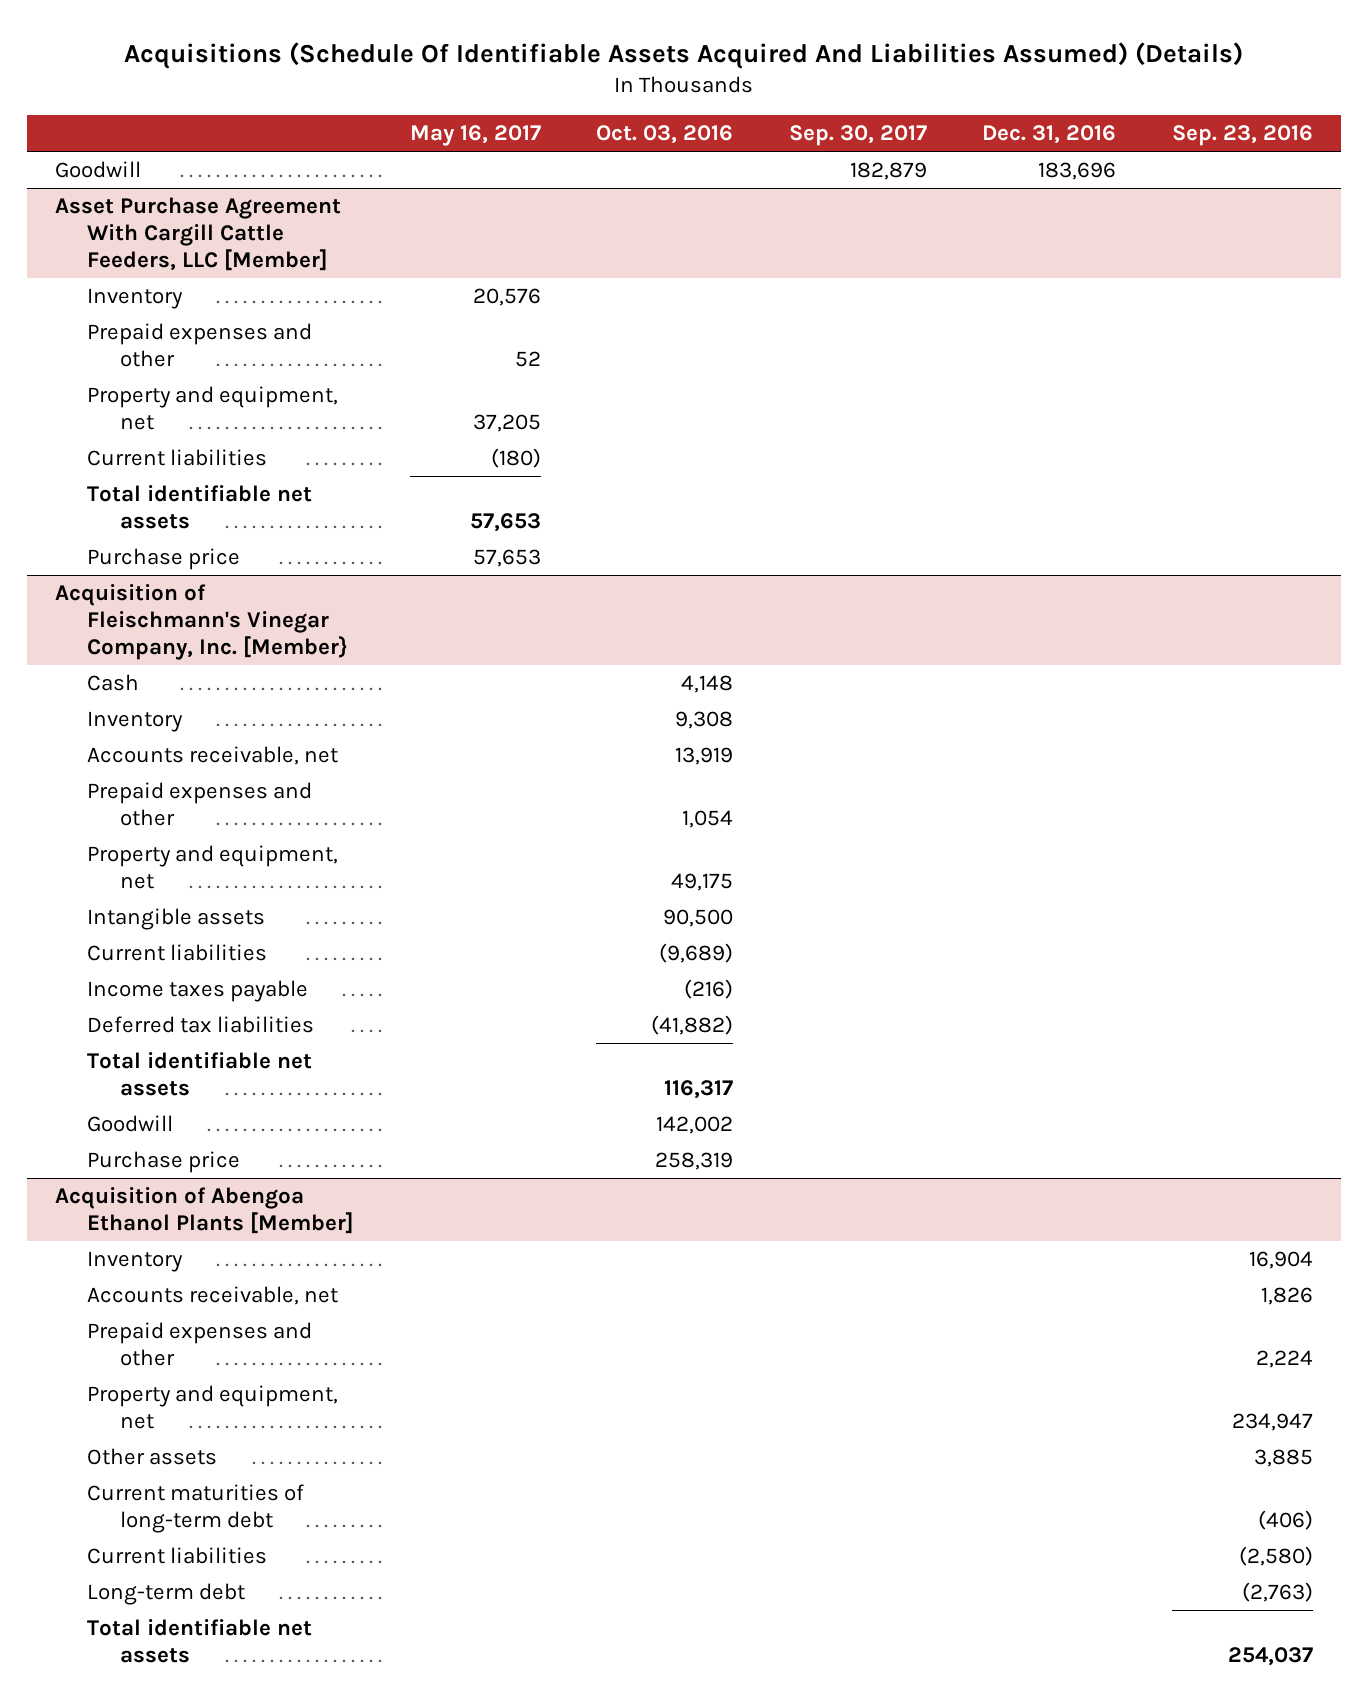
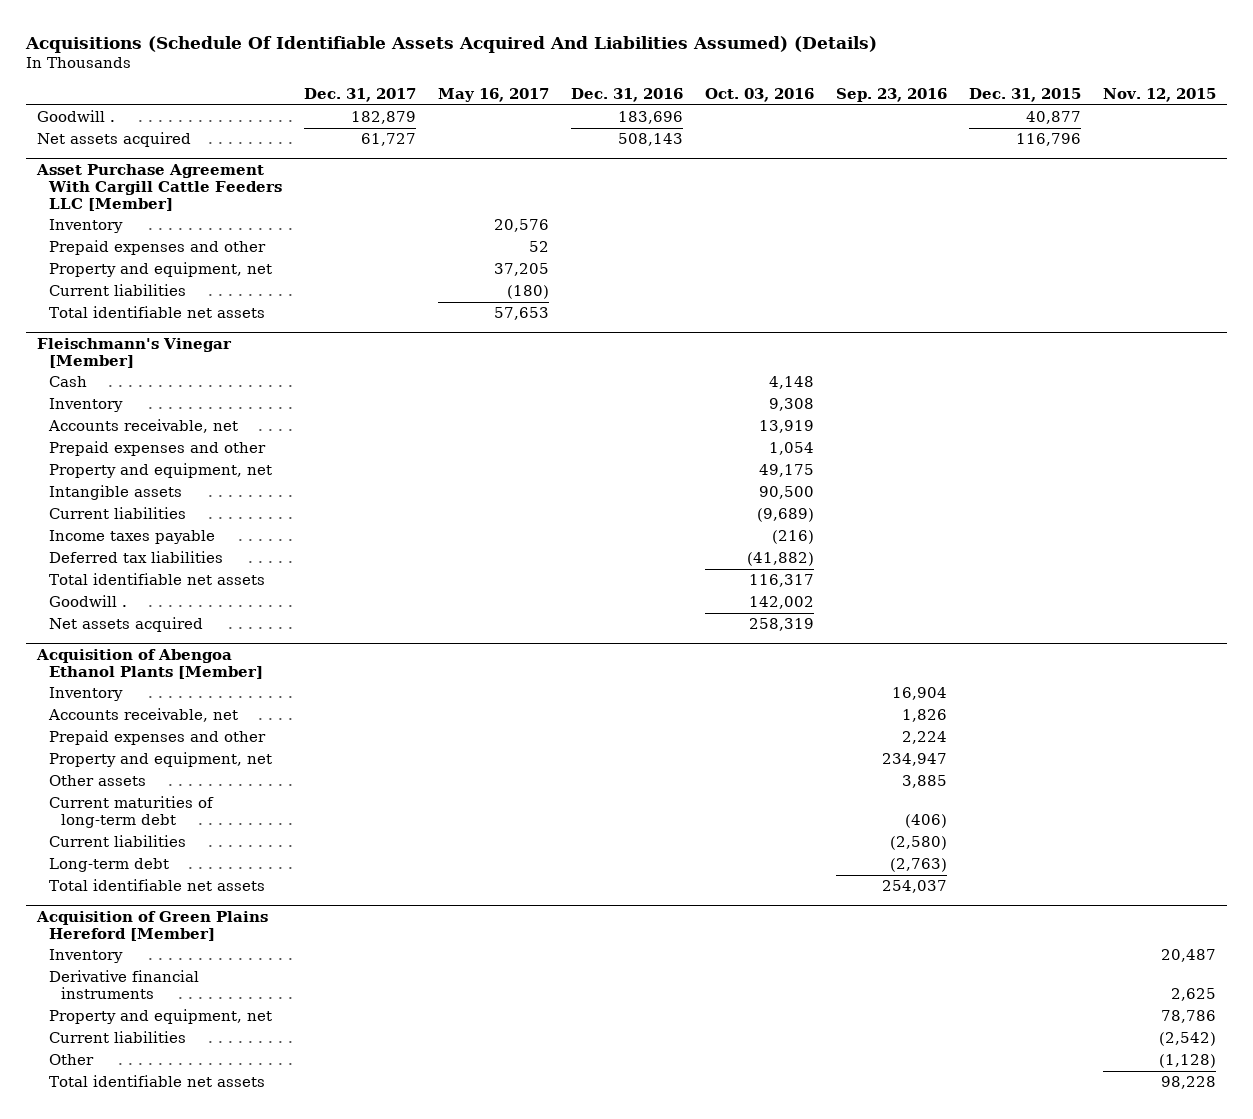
- | May 16, 2017 | Oct. 03, 2016 | Sep. 30, 2017 | Dec. 31, 2016 | Sep. 23, 2016
+ | Dec. 31, 2017 | May 16, 2017 | Dec. 31, 2016 | Oct. 03, 2016 | Sep. 23, 2016 | Dec. 31, 2015 | Nov. 12, 2015
- Goodwill | | | 182,879 | 183,696 |
- Asset Purchase Agreement With Cargill Cattle Feeders, LLC [Member]
+ Goodwill . | 182,879 | | 183,696 | | | 40,877 |
+ Net assets acquired | 61,727 | | 508,143 | | | 116,796 |
+ Asset Purchase Agreement With Cargill Cattle Feeders LLC [Member]
- Purchase price | 57,653 | | | |
- Acquisition of Fleischmann's Vinegar Company, Inc. [Member}
+ Fleischmann's Vinegar [Member]
- Goodwill | | 142,002 | | |
- Purchase price | | 258,319 | | |
+ Goodwill . | | | | 142,002 | | |
+ Net assets acquired | | | | 258,319 | | |
+ Acquisition of Green Plains Hereford [Member]
+ Inventory | | | | | | | 20,487
+ Derivative financial instruments | | | | | | | 2,625
+ Property and equipment, net | | | | | | | 78,786
+ Current liabilities | | | | | | | (2,542)
+ Other | | | | | | | (1,128)
+ Total identifiable net assets | | | | | | | 98,228

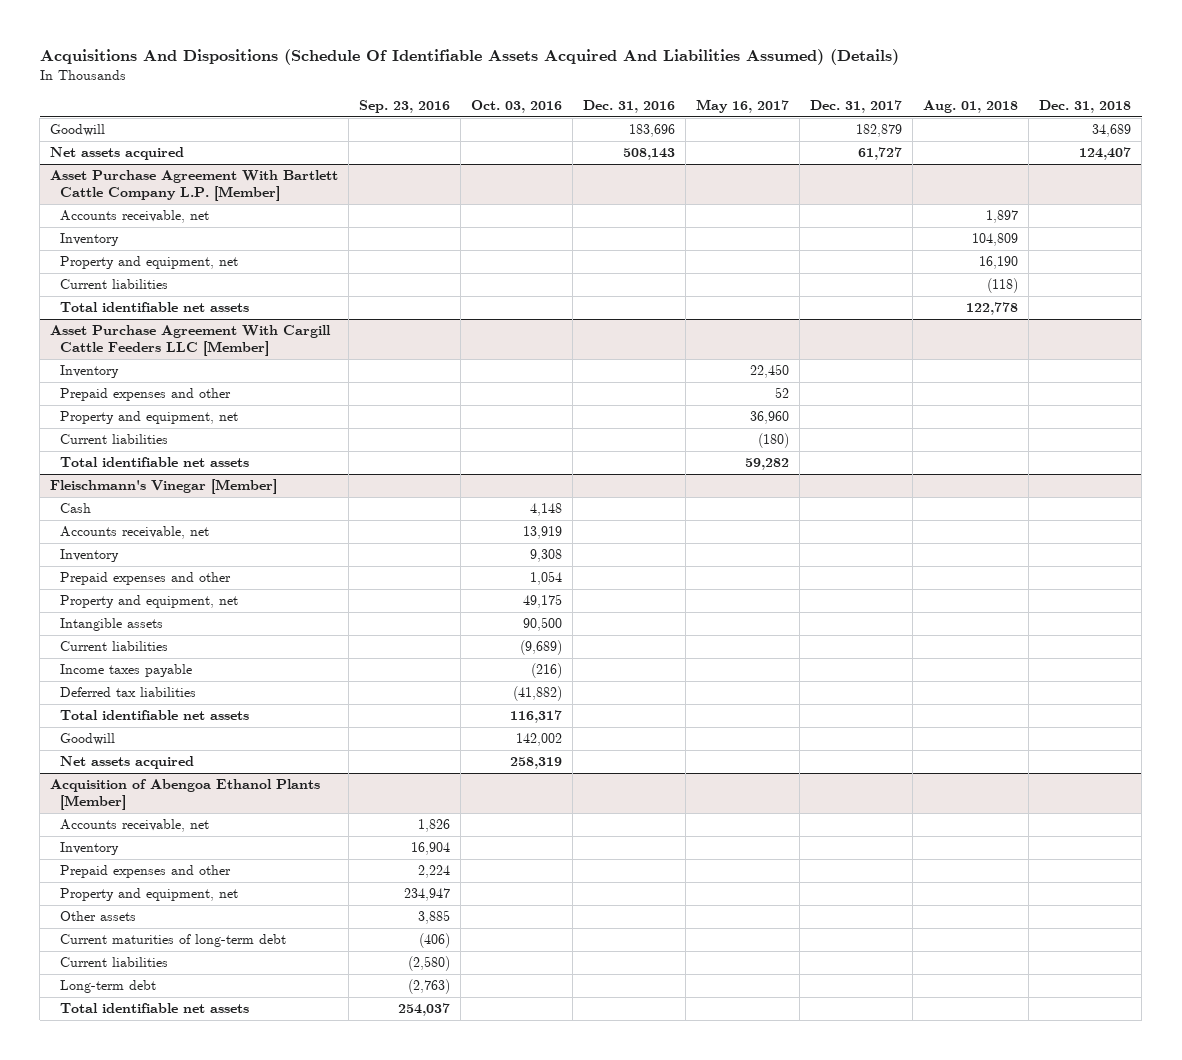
- Acquisitions (Schedule Of Identifiable Assets Acquired And Liabilities Assumed) (Details)
+ Acquisitions And Dispositions (Schedule Of Identifiable Assets Acquired And Liabilities Assumed) (Details)
- | Dec. 31, 2017 | May 16, 2017 | Dec. 31, 2016 | Oct. 03, 2016 | Sep. 23, 2016 | Dec. 31, 2015 | Nov. 12, 2015
+ | Sep. 23, 2016 | Oct. 03, 2016 | Dec. 31, 2016 | May 16, 2017 | Dec. 31, 2017 | Aug. 01, 2018 | Dec. 31, 2018
- Goodwill . | 182,879 | | 183,696 | | | 40,877 |
+ Goodwill | | | 183,696 | | 182,879 | | 34,689
+ Asset Purchase Agreement With Bartlett Cattle Company L.P. [Member]
+ Accounts receivable, net | | | | | | 1,897 |
+ Inventory | | | | | | 104,809 |
+ Property and equipment, net | | | | | | 16,190 |
+ Current liabilities | | | | | | (118) |
+ Total identifiable net assets | | | | | | 122,778 |
@ Asset Purchase Agreement With Cargill Cattle Feeders LLC [Member]
- Inventory | | 20,576 | | | | |
+ Inventory | | | | 22,450 | | |
- Property and equipment, net | | 37,205 | | | | |
+ Property and equipment, net | | | | 36,960 | | |
- Total identifiable net assets | | 57,653 | | | | |
+ Total identifiable net assets | | | | 59,282 | | |
@ Fleischmann's Vinegar [Member]
moved down: Inventory | | 9,308 | | | | |
- Goodwill . | | | | 142,002 | | |
+ Goodwill | | 142,002 | | | | |
@ Acquisition of Abengoa Ethanol Plants [Member]
moved down: Inventory | 16,904 | | | | | |
- Acquisition of Green Plains Hereford [Member]
- Inventory | | | | | | | 20,487
- Derivative financial instruments | | | | | | | 2,625
- Property and equipment, net | | | | | | | 78,786
- Current liabilities | | | | | | | (2,542)
- Other | | | | | | | (1,128)
- Total identifiable net assets | | | | | | | 98,228

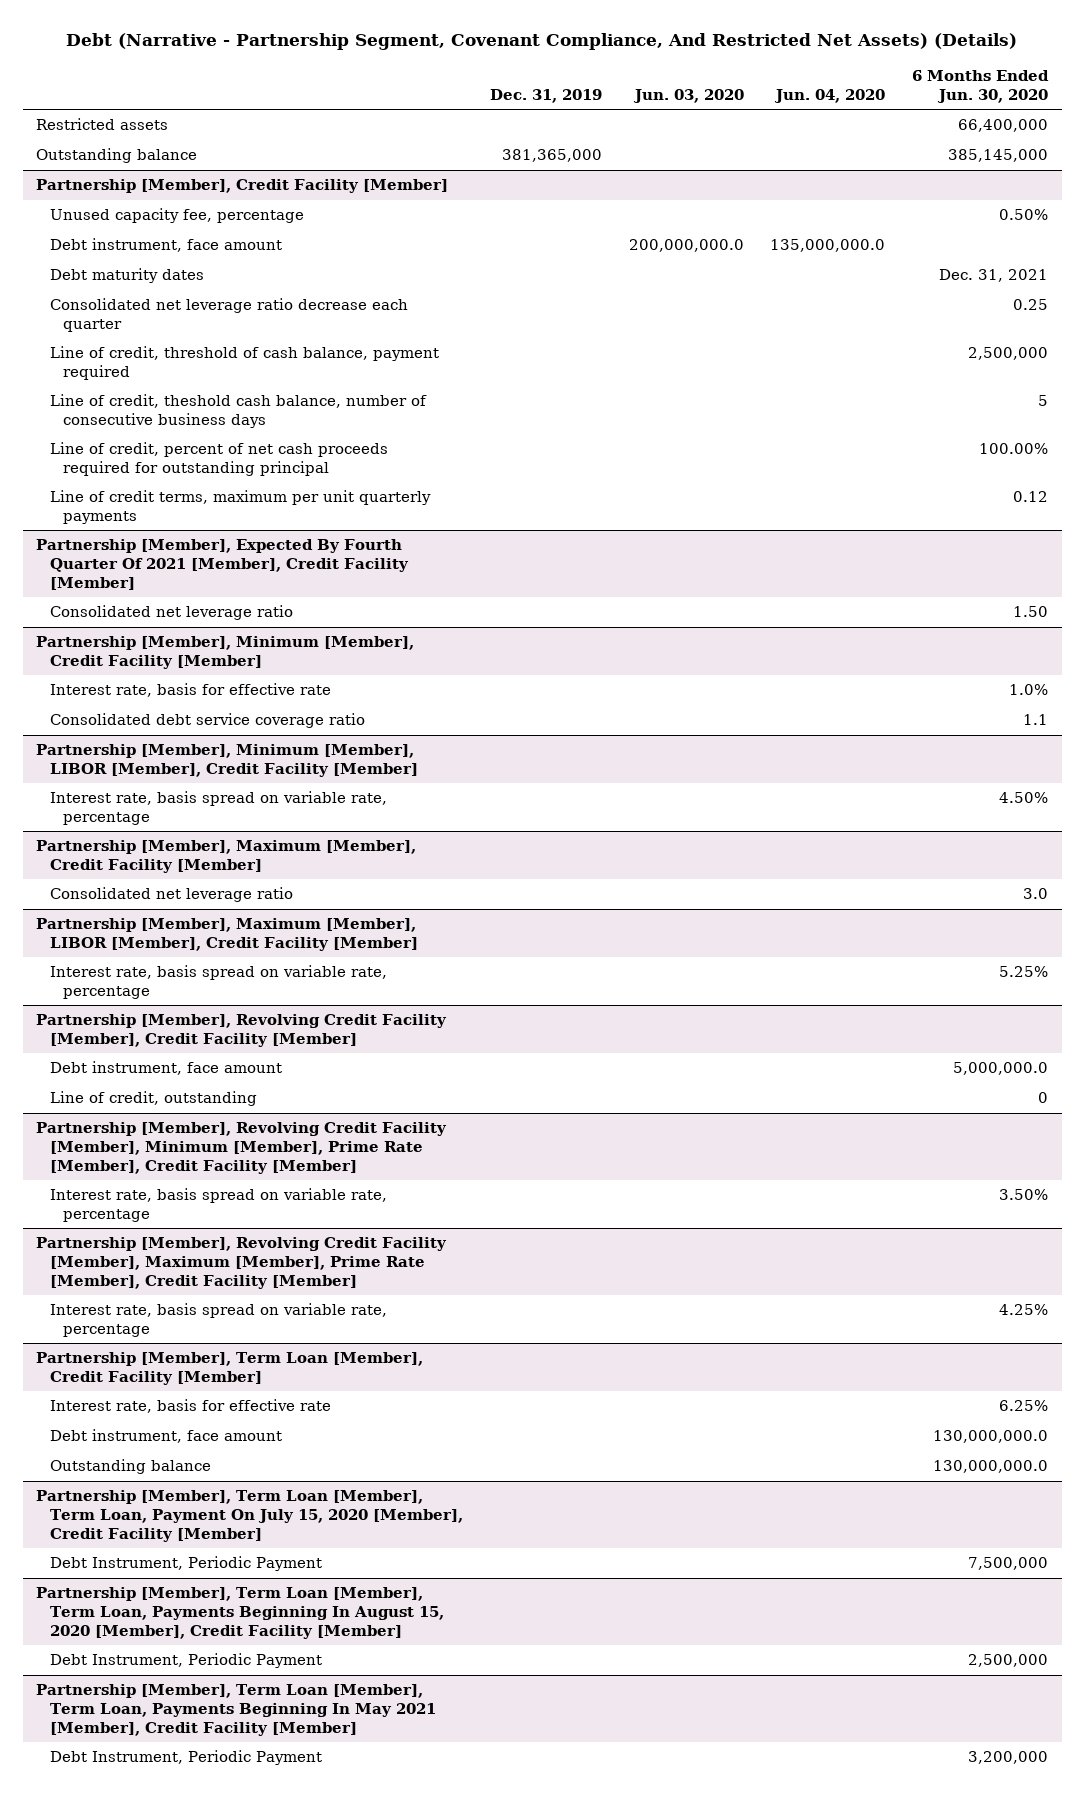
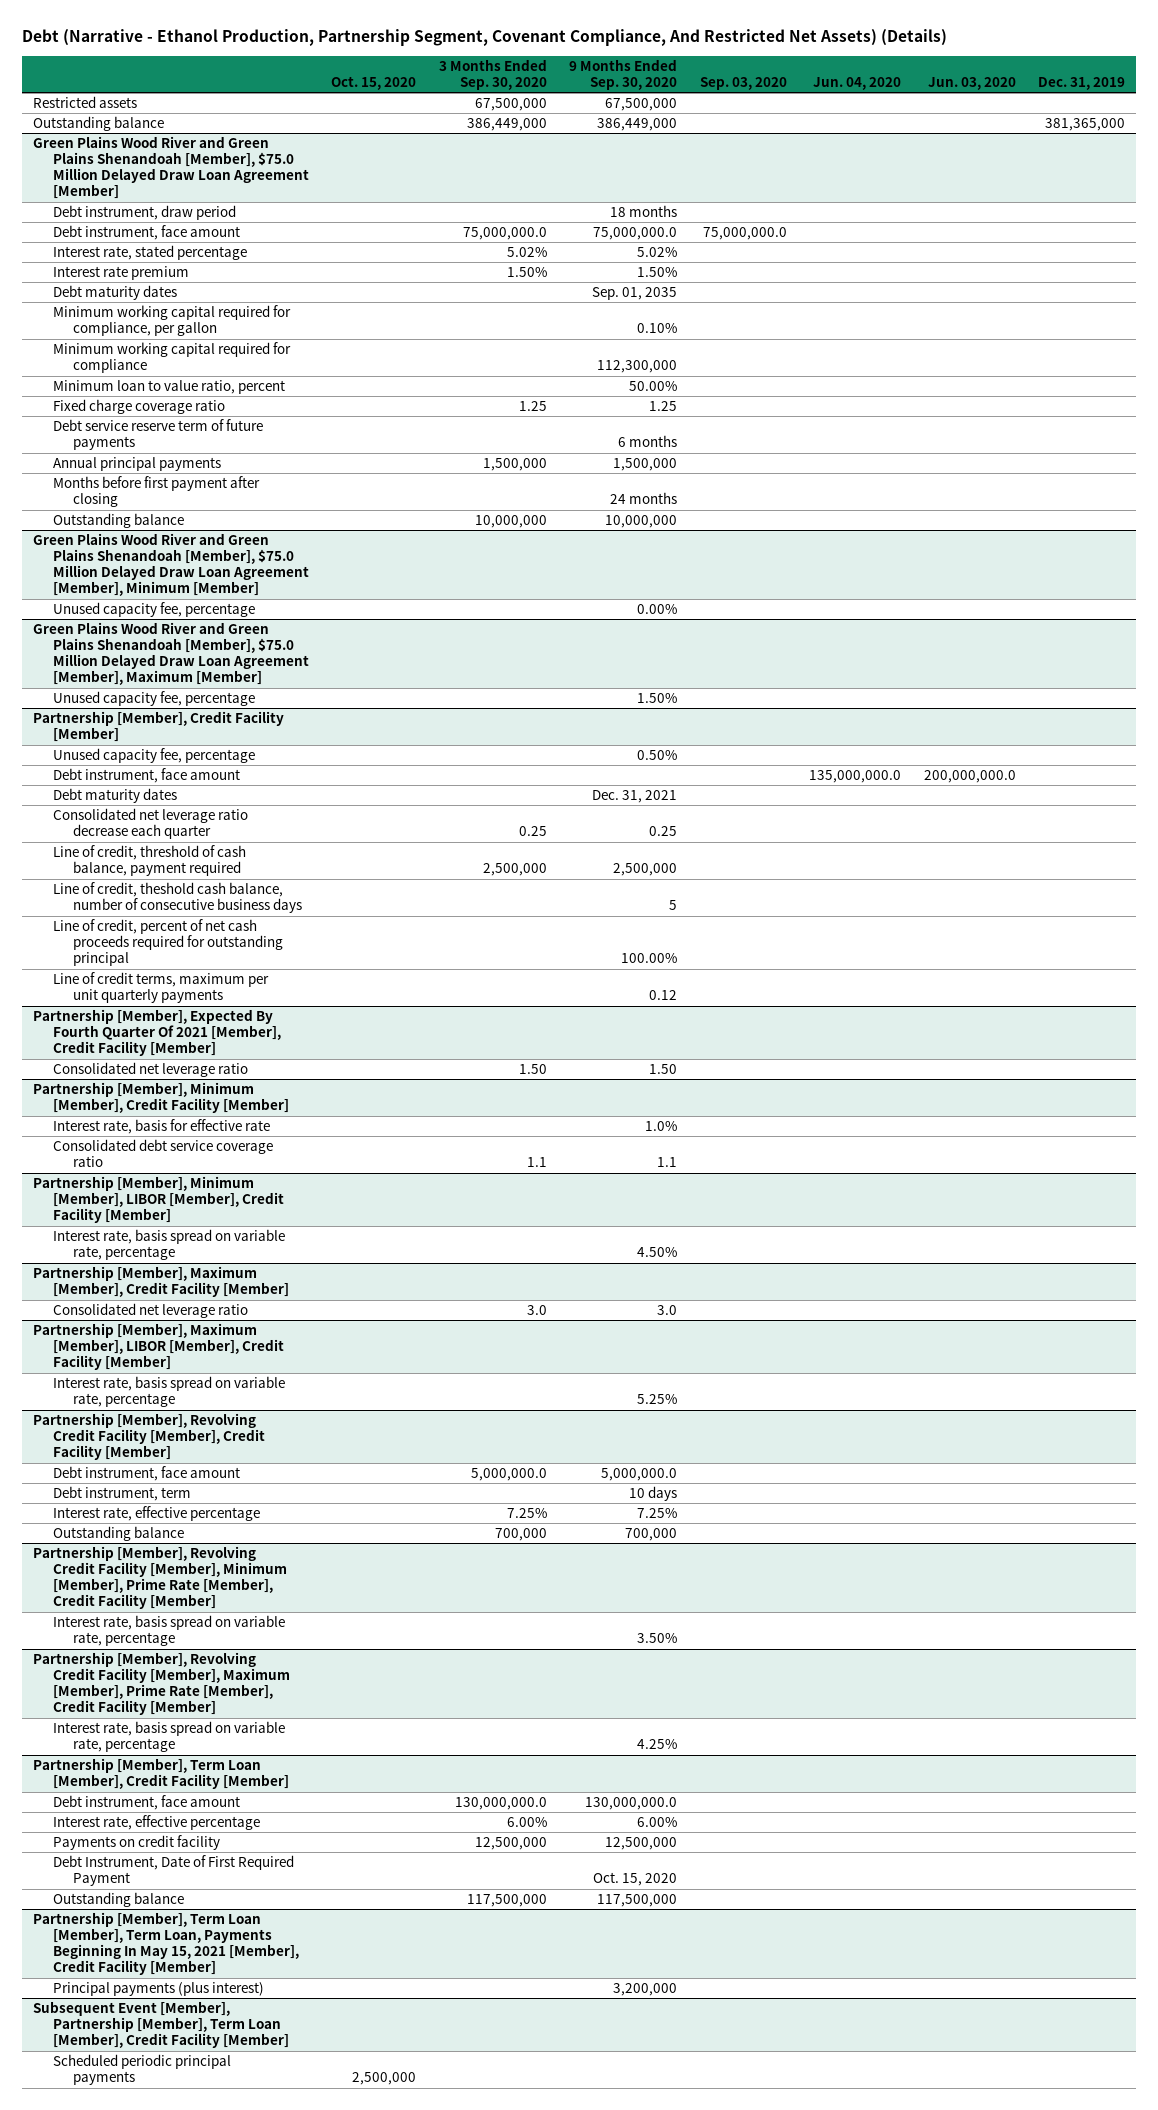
- Debt (Narrative - Partnership Segment, Covenant Compliance, And Restricted Net Assets) (Details)
+ Debt (Narrative - Ethanol Production, Partnership Segment, Covenant Compliance, And Restricted Net Assets) (Details)
- | Dec. 31, 2019 | Jun. 03, 2020 | Jun. 04, 2020 | 6 Months Ended Jun. 30, 2020
+ | Oct. 15, 2020 | 3 Months Ended Sep. 30, 2020 | 9 Months Ended Sep. 30, 2020 | Sep. 03, 2020 | Jun. 04, 2020 | Jun. 03, 2020 | Dec. 31, 2019
+ Green Plains Wood River and Green Plains Shenandoah [Member], $75.0 Million Delayed Draw Loan Agreement [Member]
+ Debt instrument, draw period | | | 18 months | | | |
+ Debt instrument, face amount | | 75,000,000.0 | 75,000,000.0 | 75,000,000.0 | | |
+ Interest rate, stated percentage | | 5.02% | 5.02% | | | |
+ Interest rate premium | | 1.50% | 1.50% | | | |
+ Debt maturity dates | | | Sep. 01, 2035 | | | |
+ Minimum working capital required for compliance, per gallon | | | 0.10% | | | |
+ Minimum working capital required for compliance | | | 112,300,000 | | | |
+ Minimum loan to value ratio, percent | | | 50.00% | | | |
+ Fixed charge coverage ratio | | 1.25 | 1.25 | | | |
+ Debt service reserve term of future payments | | | 6 months | | | |
+ Annual principal payments | | 1,500,000 | 1,500,000 | | | |
+ Months before first payment after closing | | | 24 months | | | |
+ Outstanding balance | | 10,000,000 | 10,000,000 | | | |
+ Green Plains Wood River and Green Plains Shenandoah [Member], $75.0 Million Delayed Draw Loan Agreement [Member], Minimum [Member]
+ Unused capacity fee, percentage | | | 0.00% | | | |
+ Green Plains Wood River and Green Plains Shenandoah [Member], $75.0 Million Delayed Draw Loan Agreement [Member], Maximum [Member]
+ Unused capacity fee, percentage | | | 1.50% | | | |
@ Partnership [Member], Revolving Credit Facility [Member], Credit Facility [Member]
- Line of credit, outstanding | | | | 0
+ Debt instrument, term | | | 10 days | | | |
+ Interest rate, effective percentage | | 7.25% | 7.25% | | | |
+ Outstanding balance | | 700,000 | 700,000 | | | |
@ Partnership [Member], Term Loan [Member], Credit Facility [Member]
- Interest rate, basis for effective rate | | | | 6.25%
+ Interest rate, effective percentage | | 6.00% | 6.00% | | | |
+ Payments on credit facility | | 12,500,000 | 12,500,000 | | | |
+ Debt Instrument, Date of First Required Payment | | | Oct. 15, 2020 | | | |
- Partnership [Member], Term Loan [Member], Term Loan, Payment On July 15, 2020 [Member], Credit Facility [Member]
- Debt Instrument, Periodic Payment | | | | 7,500,000
- Partnership [Member], Term Loan [Member], Term Loan, Payments Beginning In August 15, 2020 [Member], Credit Facility [Member]
- Debt Instrument, Periodic Payment | | | | 2,500,000
- Partnership [Member], Term Loan [Member], Term Loan, Payments Beginning In May 2021 [Member], Credit Facility [Member]
- Debt Instrument, Periodic Payment | | | | 3,200,000
+ Partnership [Member], Term Loan [Member], Term Loan, Payments Beginning In May 15, 2021 [Member], Credit Facility [Member]
+ Principal payments (plus interest) | | | 3,200,000 | | | |
+ Subsequent Event [Member], Partnership [Member], Term Loan [Member], Credit Facility [Member]
+ Scheduled periodic principal payments | 2,500,000 | | | | | |

